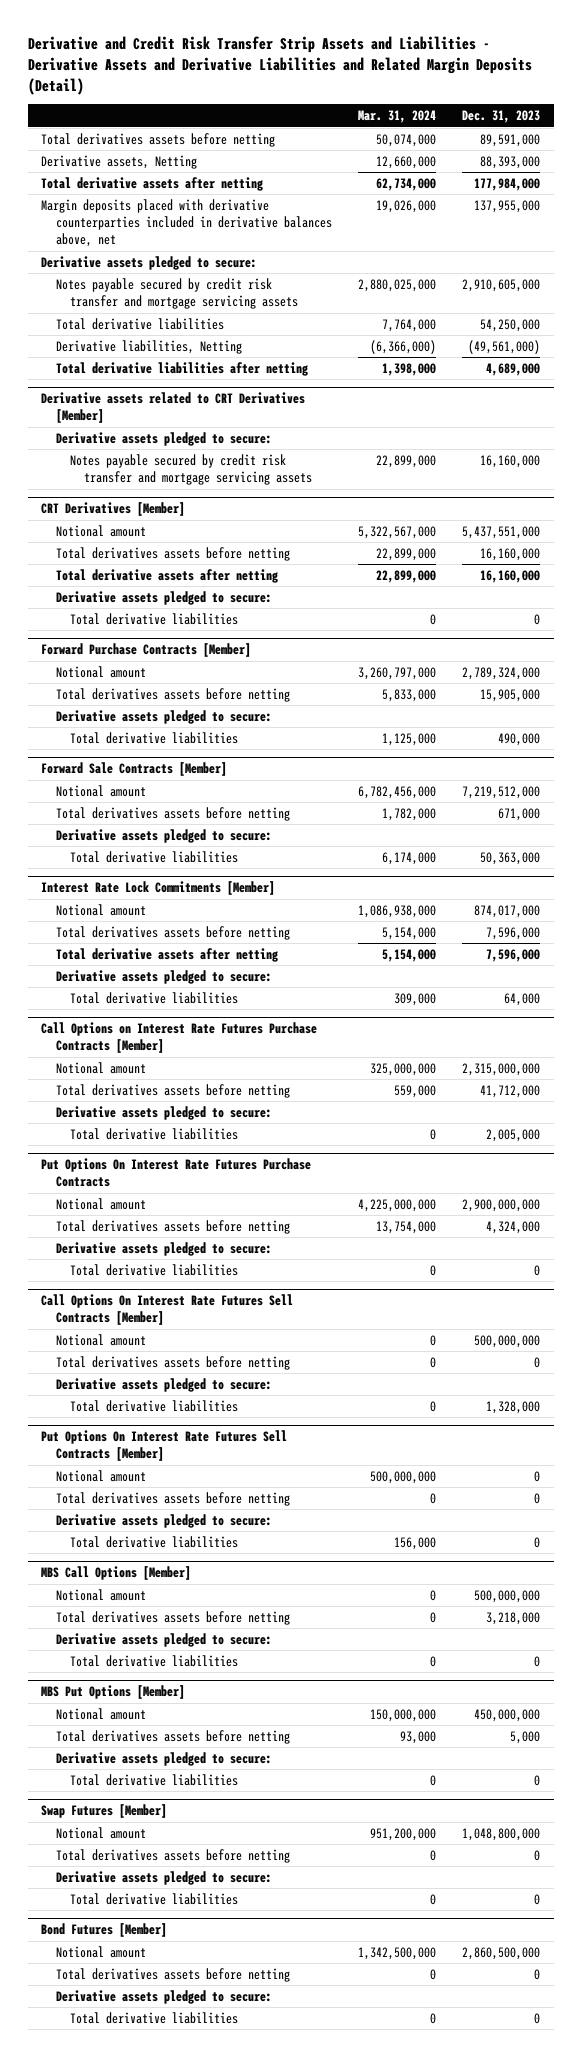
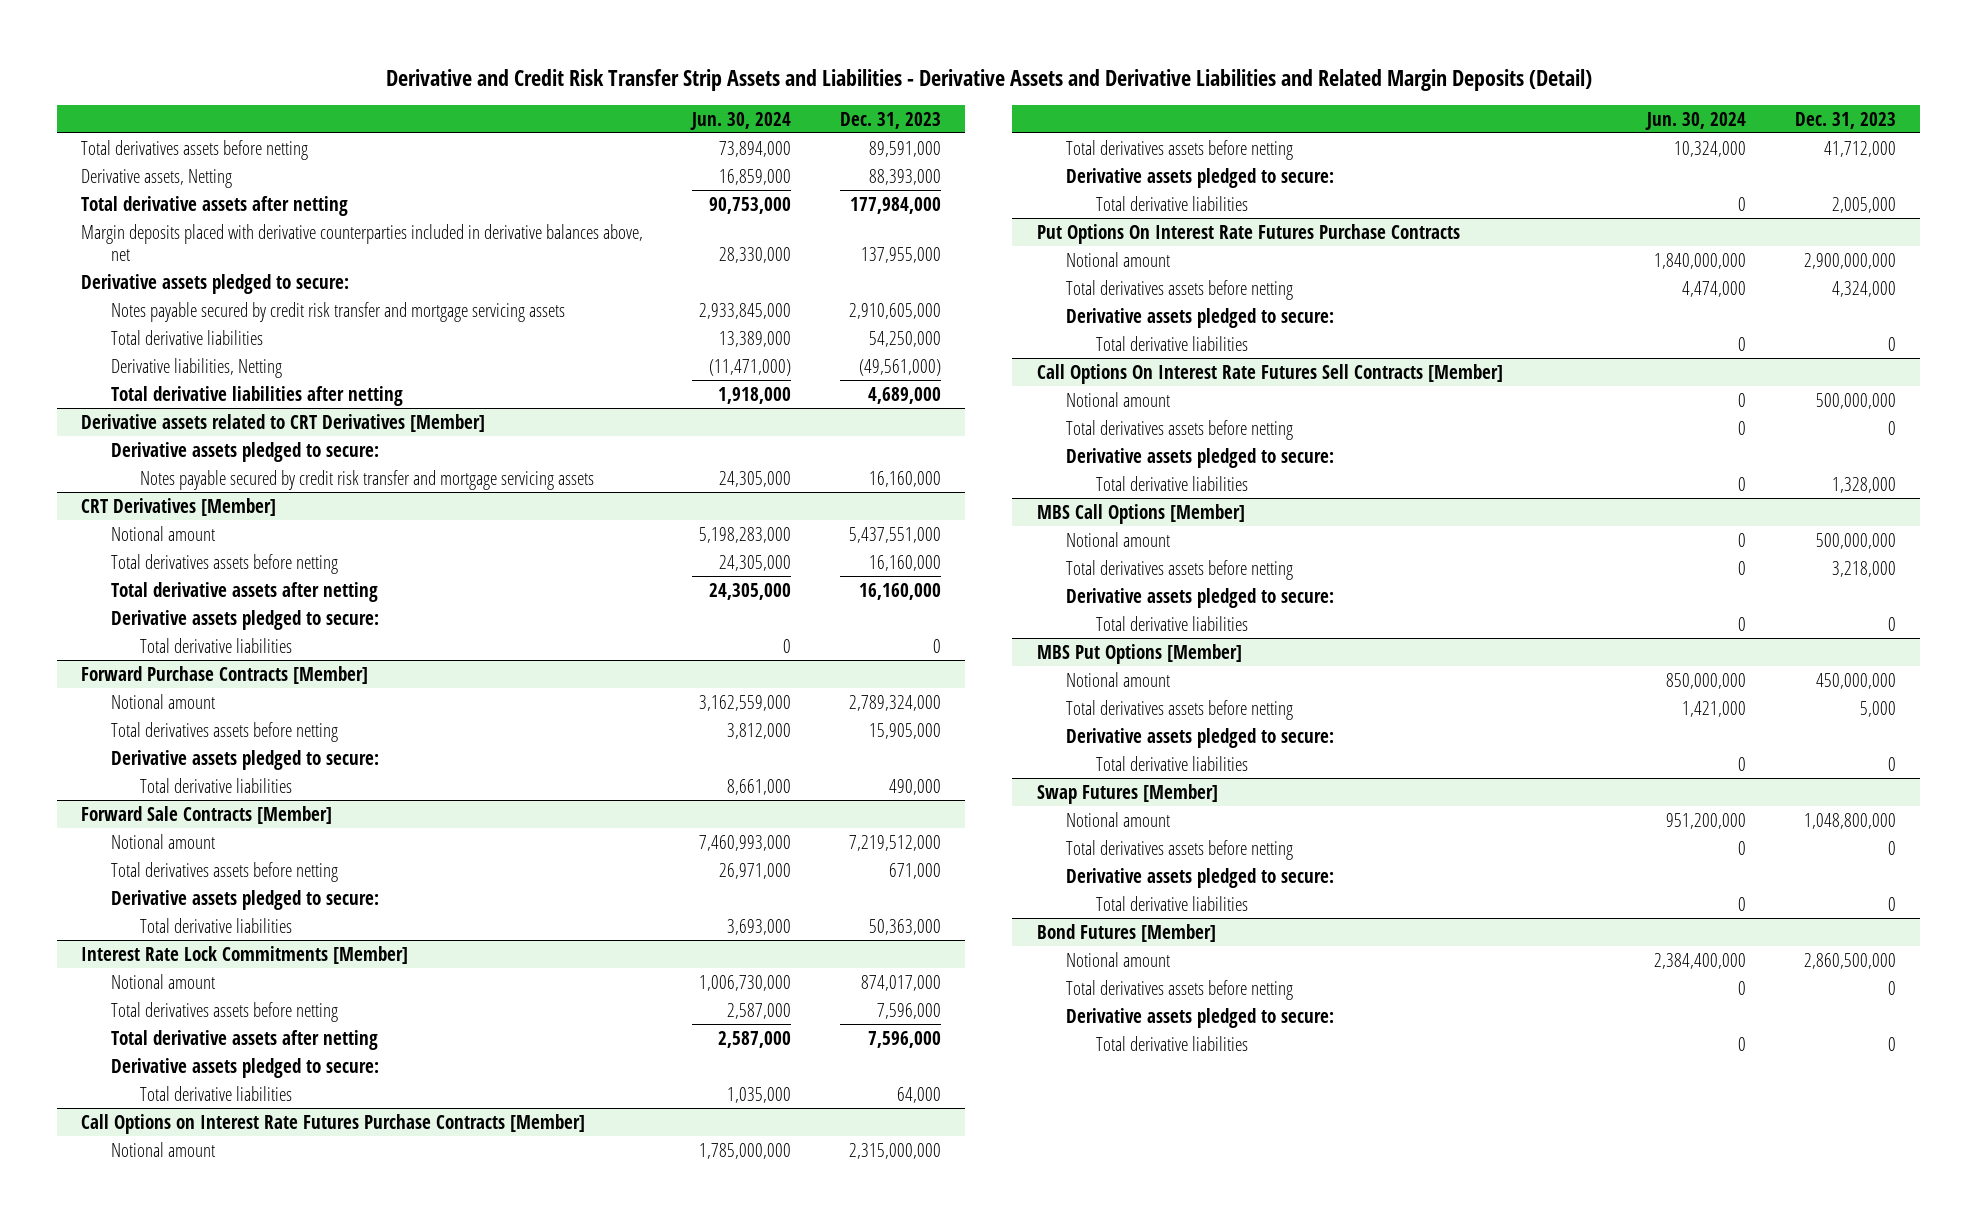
- | Mar. 31, 2024 | Dec. 31, 2023
+ | Jun. 30, 2024 | Dec. 31, 2023
- Put Options On Interest Rate Futures Sell Contracts [Member]
- Notional amount | 500,000,000 | 0
- Total derivatives assets before netting | 0 | 0
- Derivative assets pledged to secure:
- Total derivative liabilities | 156,000 | 0

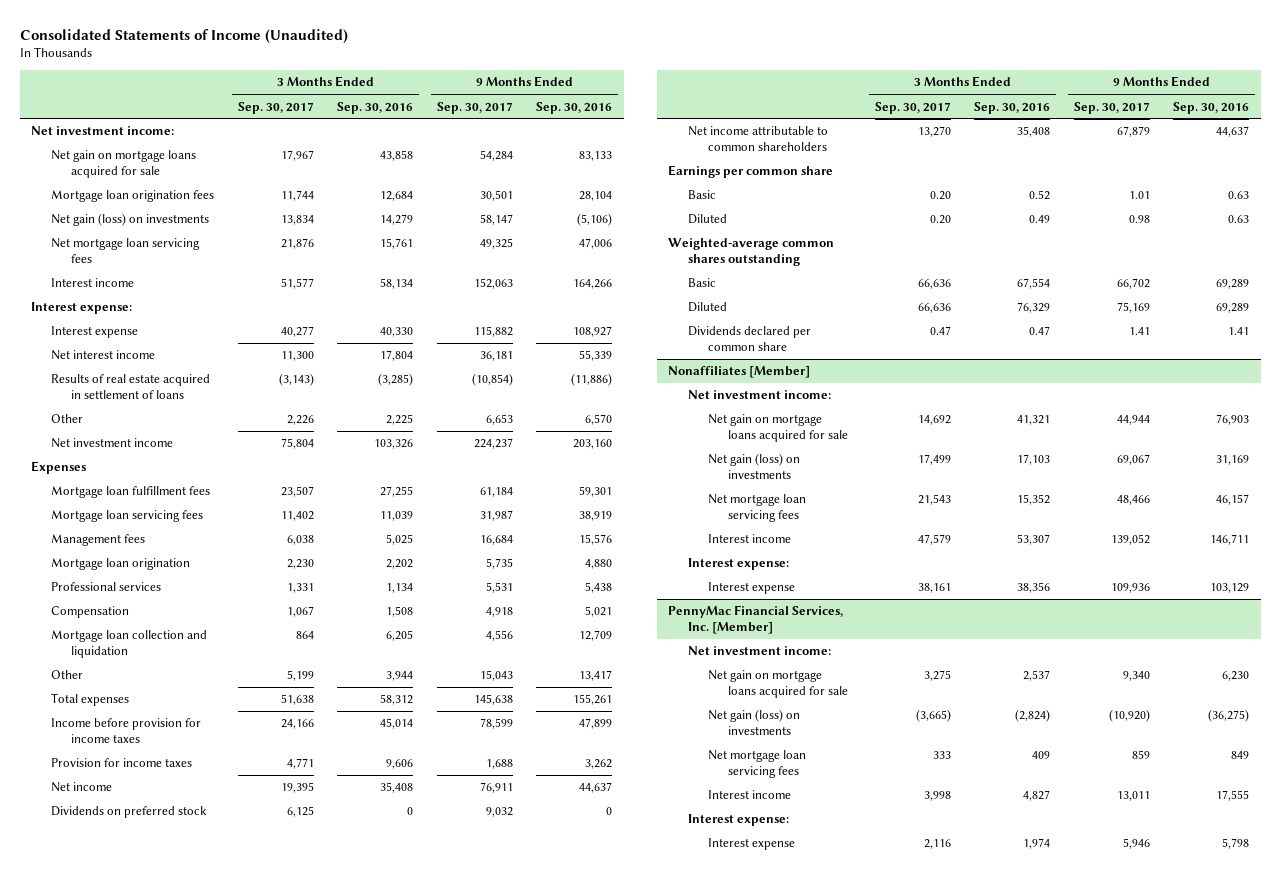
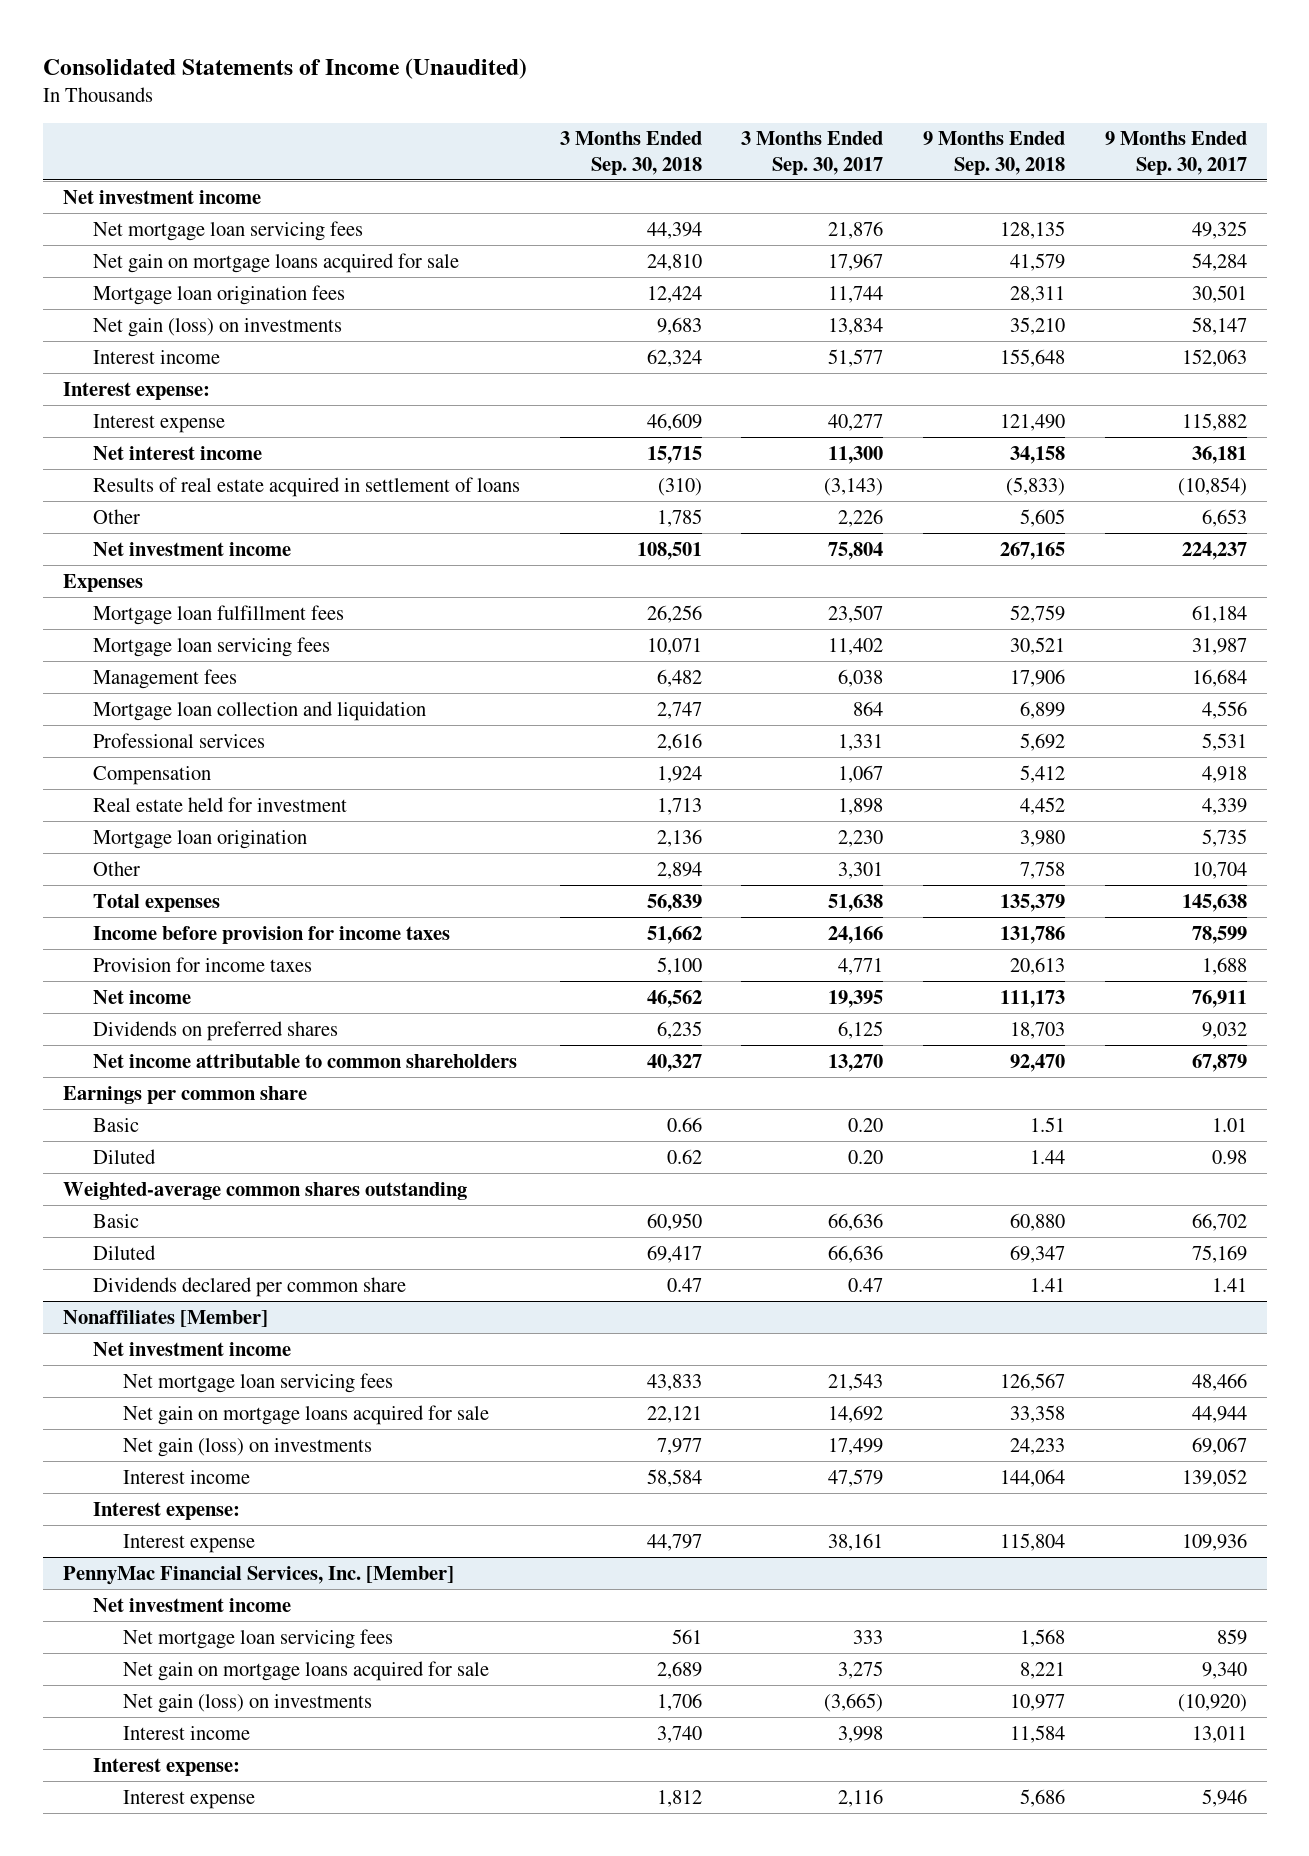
- | 3 Months Ended Sep. 30, 2017 | 3 Months Ended Sep. 30, 2016 | 9 Months Ended Sep. 30, 2017 | 9 Months Ended Sep. 30, 2016
+ | 3 Months Ended Sep. 30, 2018 | 3 Months Ended Sep. 30, 2017 | 9 Months Ended Sep. 30, 2018 | 9 Months Ended Sep. 30, 2017
- Net investment income:
+ Net investment income
moved up: Net mortgage loan servicing fees | 44,394 | 21,876 | 128,135 | 49,325
moved up: Mortgage loan collection and liquidation | 2,747 | 864 | 6,899 | 4,556
- Other | 5,199 | 3,944 | 15,043 | 13,417
+ Real estate held for investment | 1,713 | 1,898 | 4,452 | 4,339
moved down: Mortgage loan origination | 2,136 | 2,230 | 3,980 | 5,735
+ Other | 2,894 | 3,301 | 7,758 | 10,704
- Dividends on preferred stock | 6,125 | 0 | 9,032 | 0
+ Dividends on preferred shares | 6,235 | 6,125 | 18,703 | 9,032
@ Nonaffiliates [Member]
- Net investment income:
+ Net investment income
moved up: Net mortgage loan servicing fees | 43,833 | 21,543 | 126,567 | 48,466
@ PennyMac Financial Services, Inc. [Member]
- Net investment income:
+ Net investment income
moved up: Net mortgage loan servicing fees | 561 | 333 | 1,568 | 859

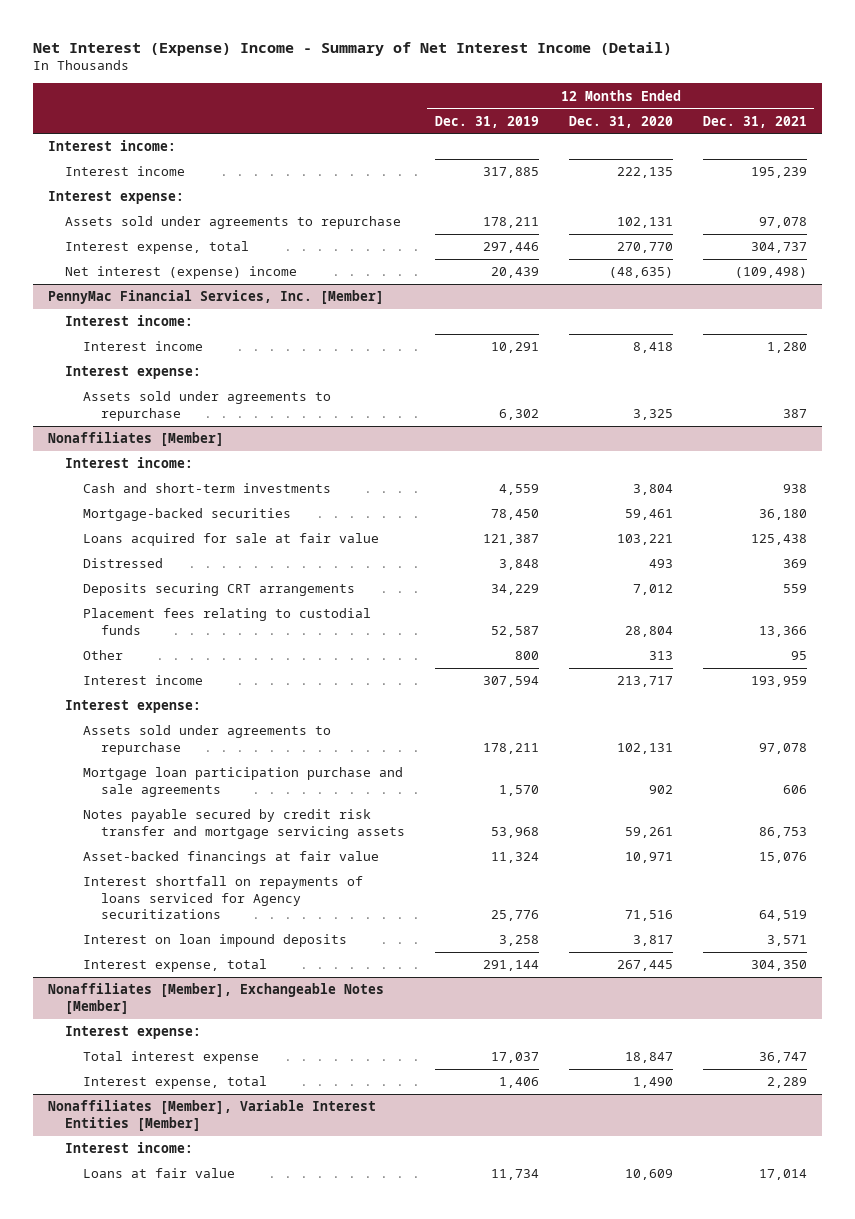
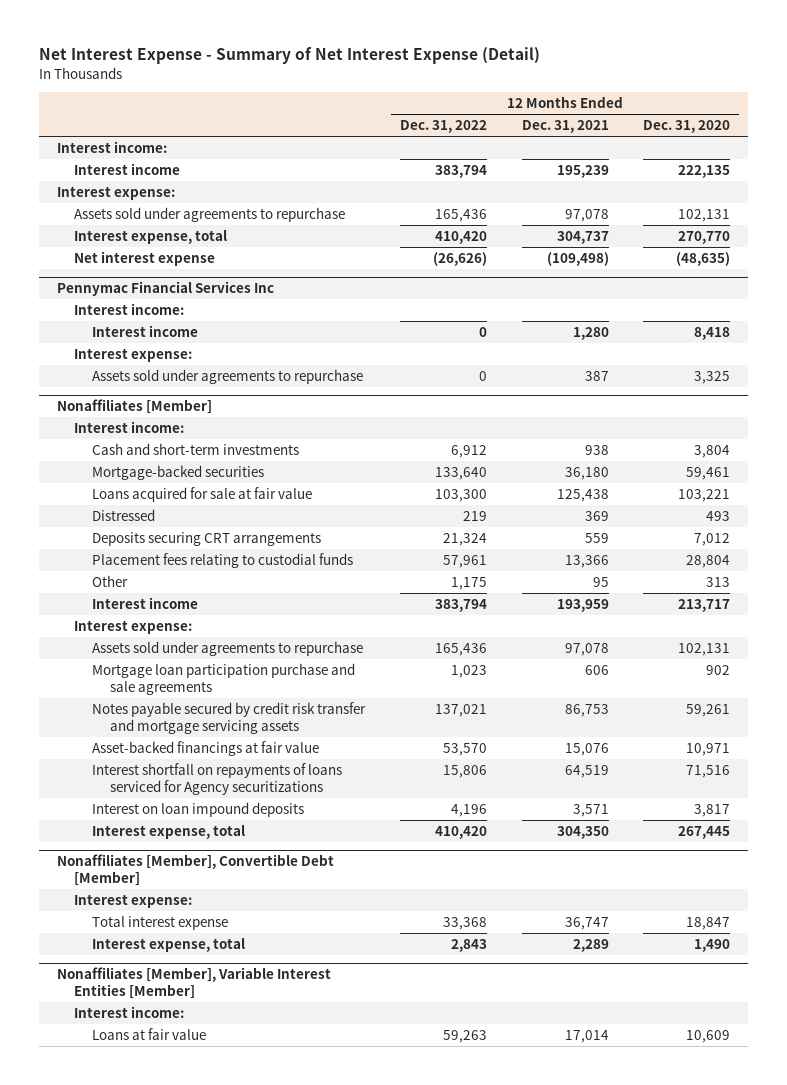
- Net Interest (Expense) Income - Summary of Net Interest Income (Detail)
+ Net Interest Expense - Summary of Net Interest Expense (Detail)
- | 12 Months Ended Dec. 31, 2019 | 12 Months Ended Dec. 31, 2020 | 12 Months Ended Dec. 31, 2021
+ | 12 Months Ended Dec. 31, 2022 | 12 Months Ended Dec. 31, 2021 | 12 Months Ended Dec. 31, 2020
- Net interest (expense) income | 20,439 | (48,635) | (109,498)
- PennyMac Financial Services, Inc. [Member]
+ Net interest expense | (26,626) | (109,498) | (48,635)
+ Pennymac Financial Services Inc
- Nonaffiliates [Member], Exchangeable Notes [Member]
+ Nonaffiliates [Member], Convertible Debt [Member]

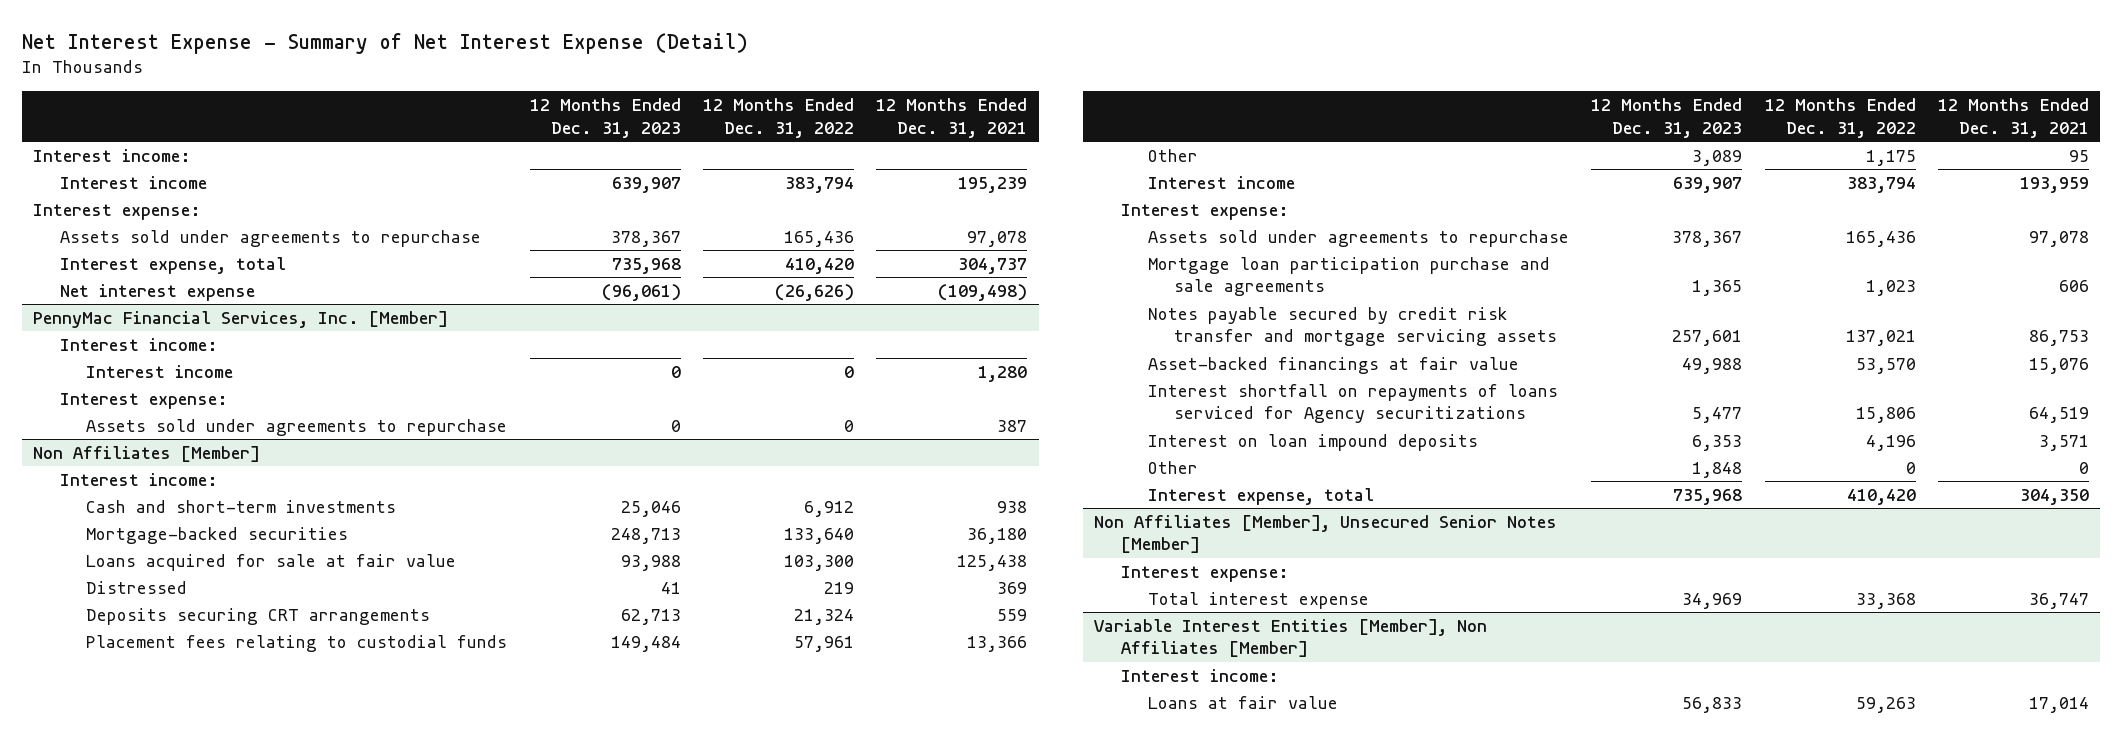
- | 12 Months Ended Dec. 31, 2022 | 12 Months Ended Dec. 31, 2021 | 12 Months Ended Dec. 31, 2020
+ | 12 Months Ended Dec. 31, 2023 | 12 Months Ended Dec. 31, 2022 | 12 Months Ended Dec. 31, 2021
- Pennymac Financial Services Inc
+ PennyMac Financial Services, Inc. [Member]
- Nonaffiliates [Member]
+ Non Affiliates [Member]
+ Other | 1,848 | 0 | 0
- Nonaffiliates [Member], Convertible Debt [Member]
+ Non Affiliates [Member], Unsecured Senior Notes [Member]
- Interest expense, total | 2,843 | 2,289 | 1,490
- Nonaffiliates [Member], Variable Interest Entities [Member]
+ Variable Interest Entities [Member], Non Affiliates [Member]

